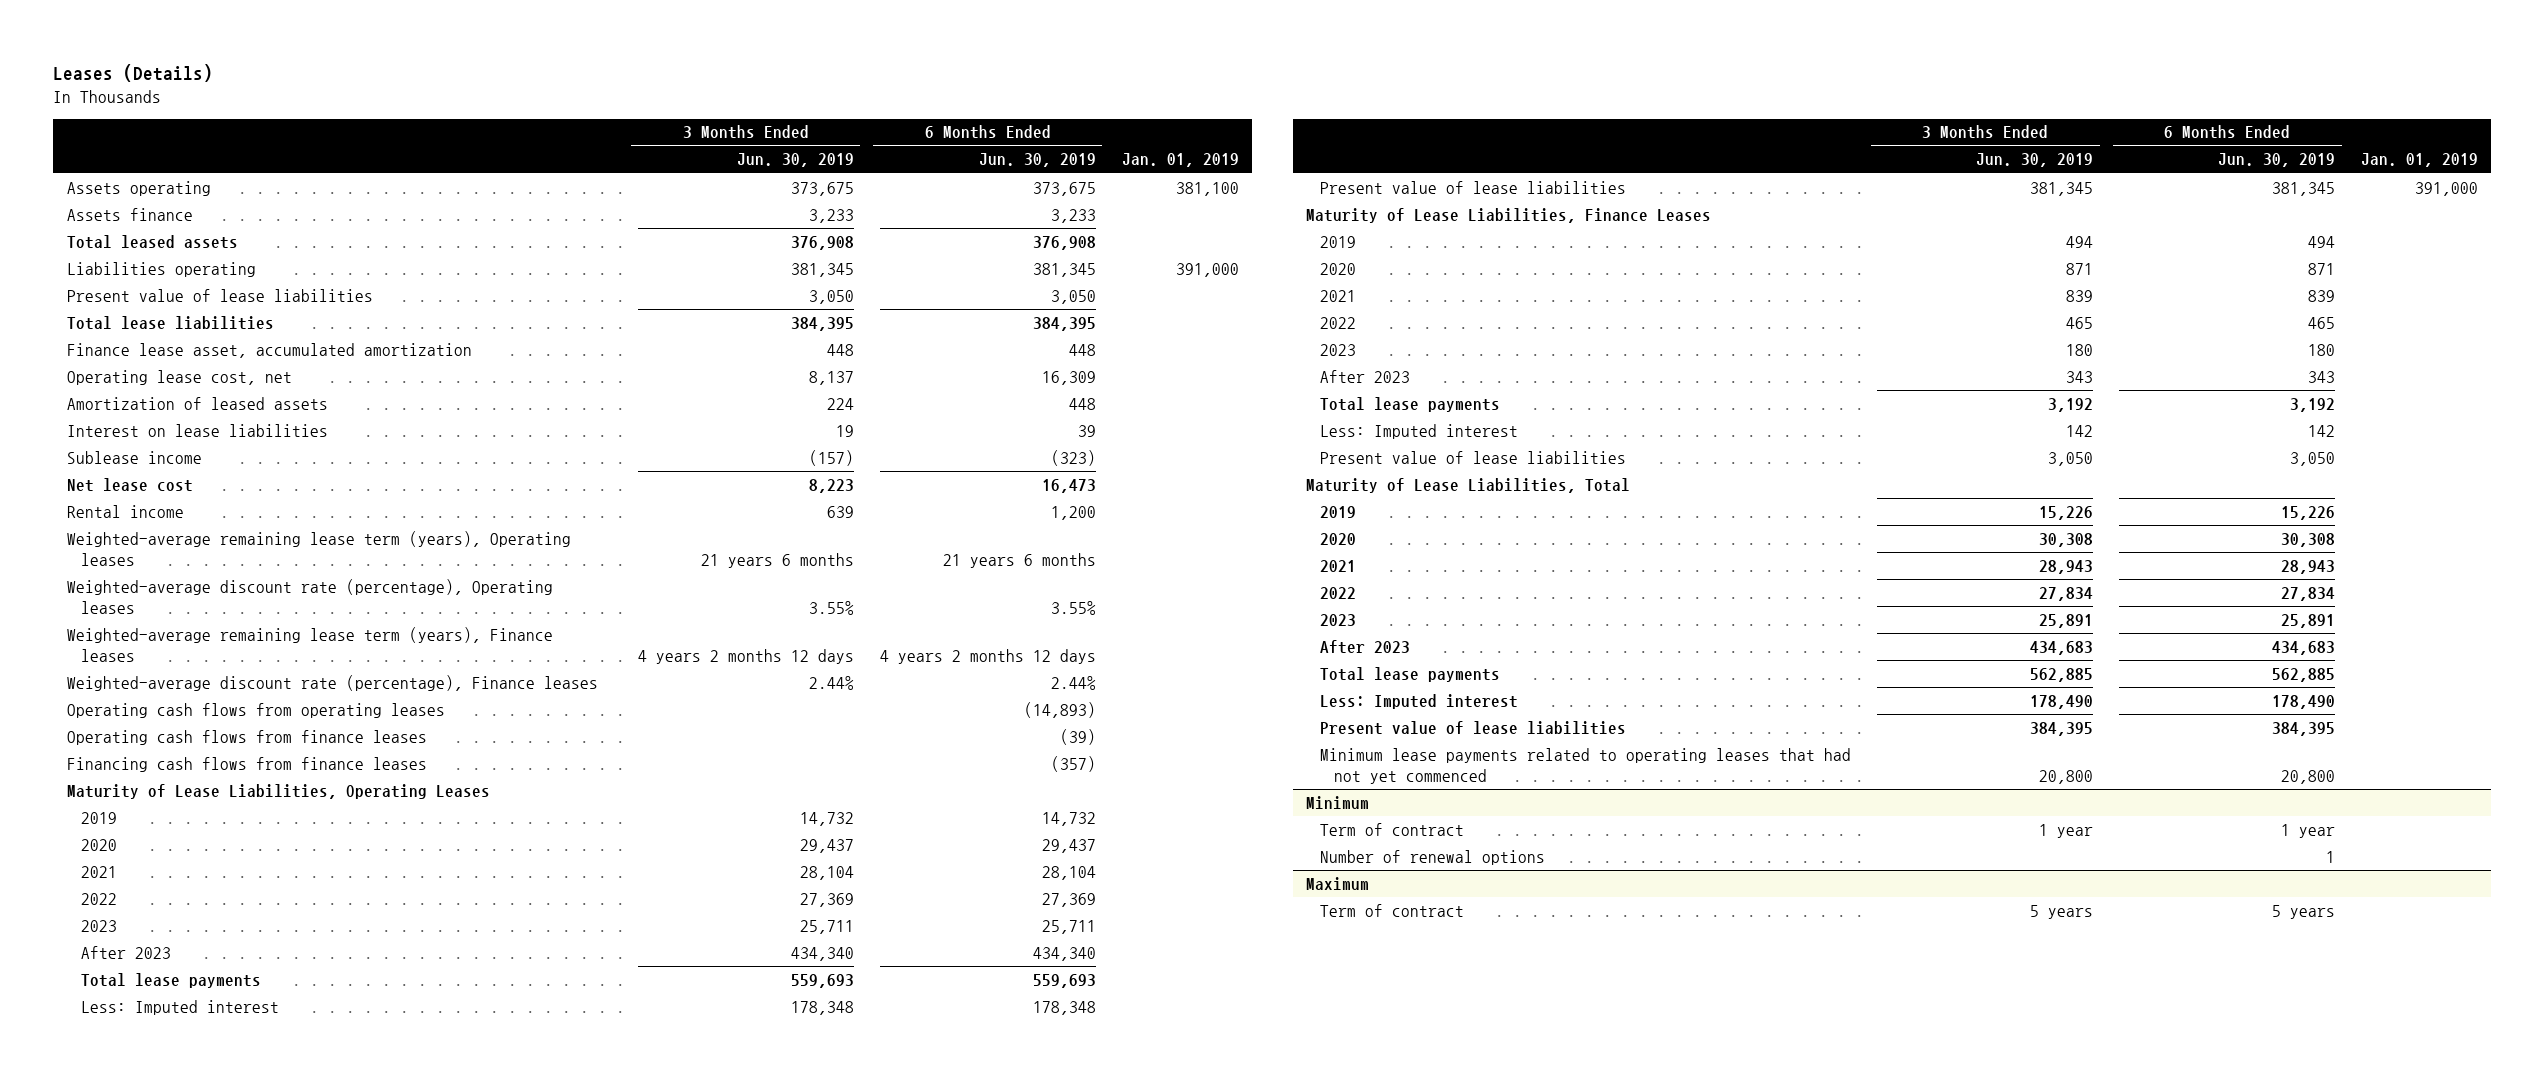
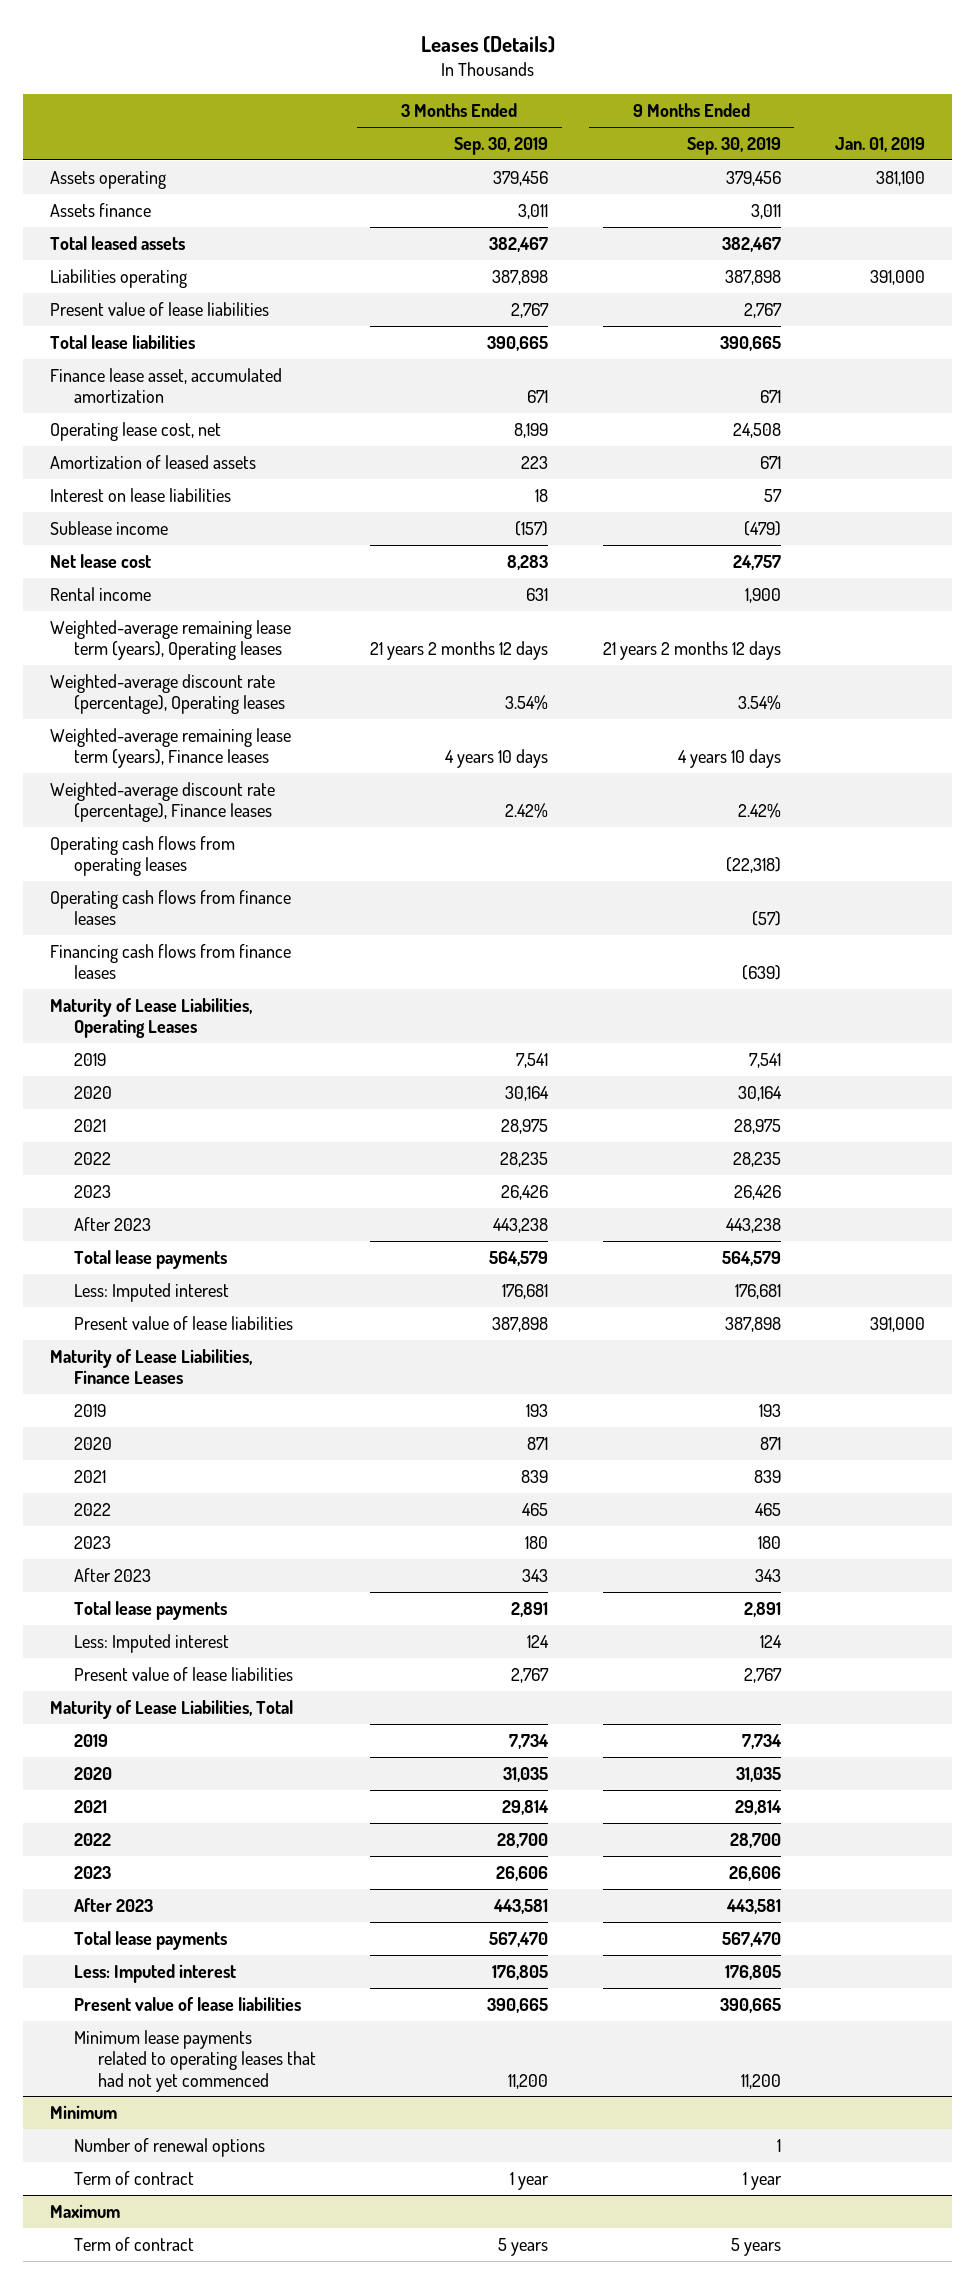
- | 3 Months Ended Jun. 30, 2019 | 6 Months Ended Jun. 30, 2019 | Jan. 01, 2019
+ | 3 Months Ended Sep. 30, 2019 | 9 Months Ended Sep. 30, 2019 | Jan. 01, 2019
@ Minimum
moved down: Term of contract | 1 year | 1 year |

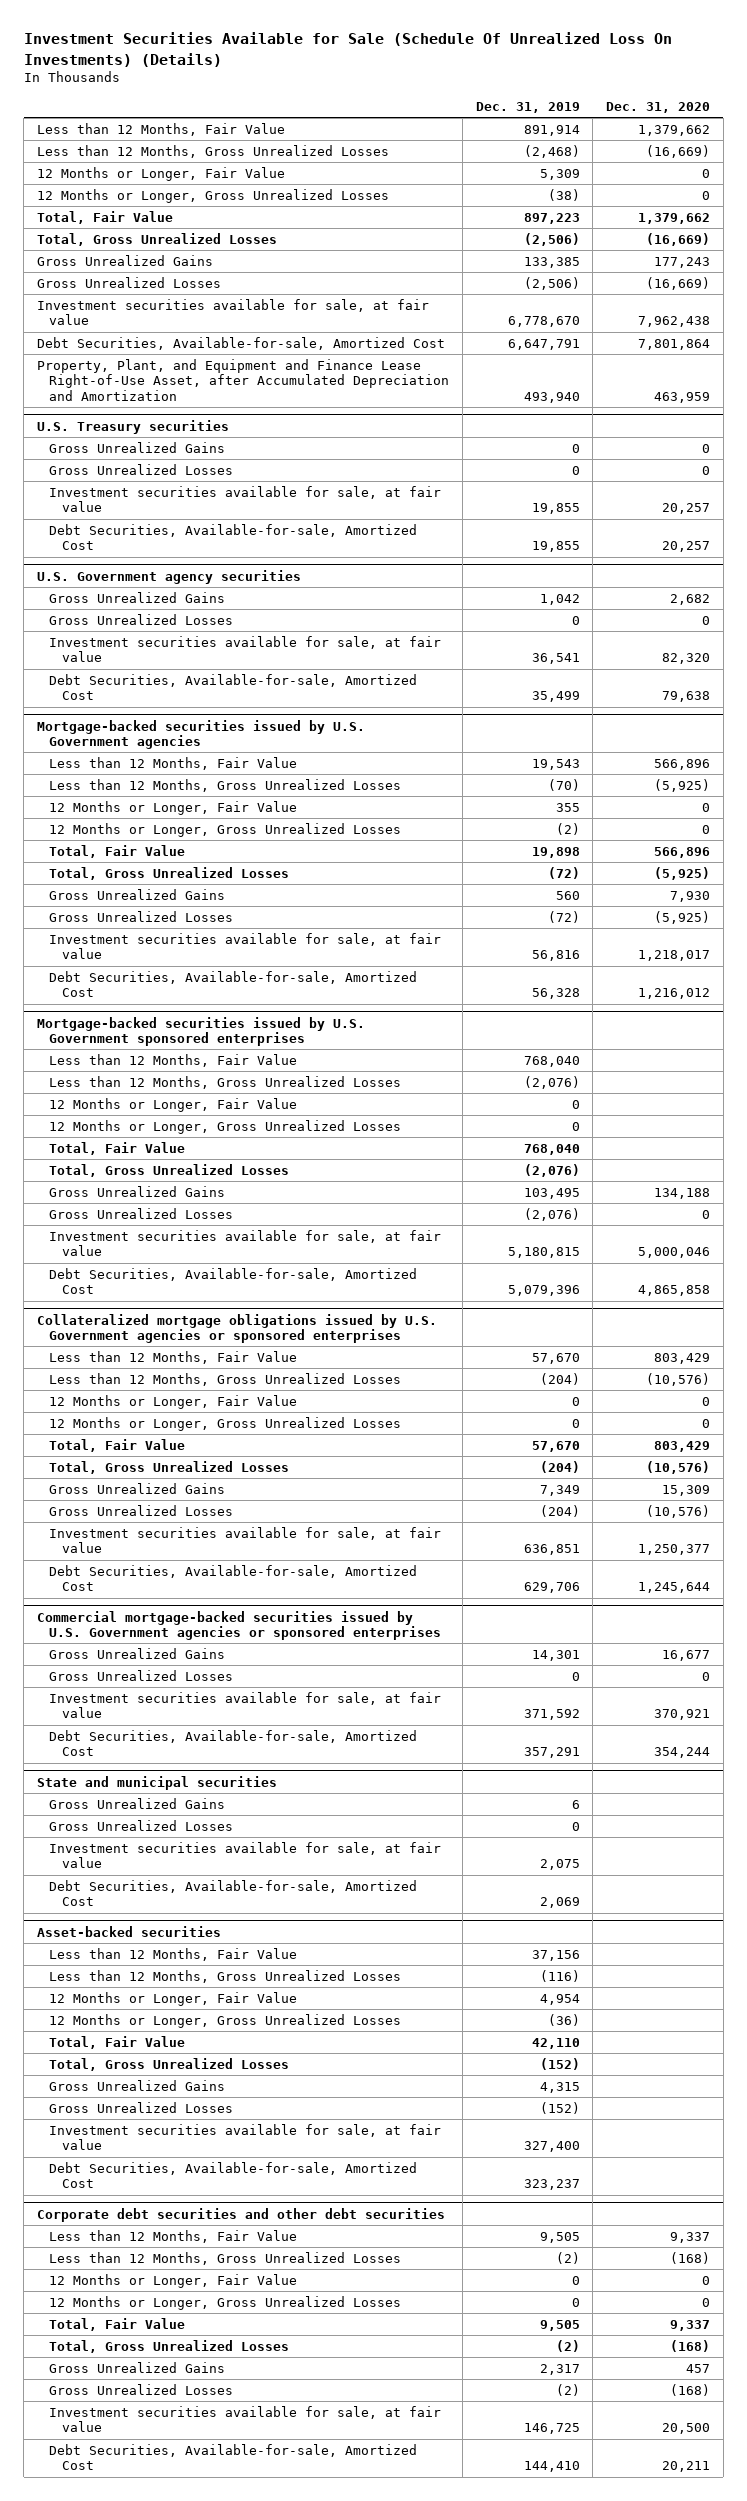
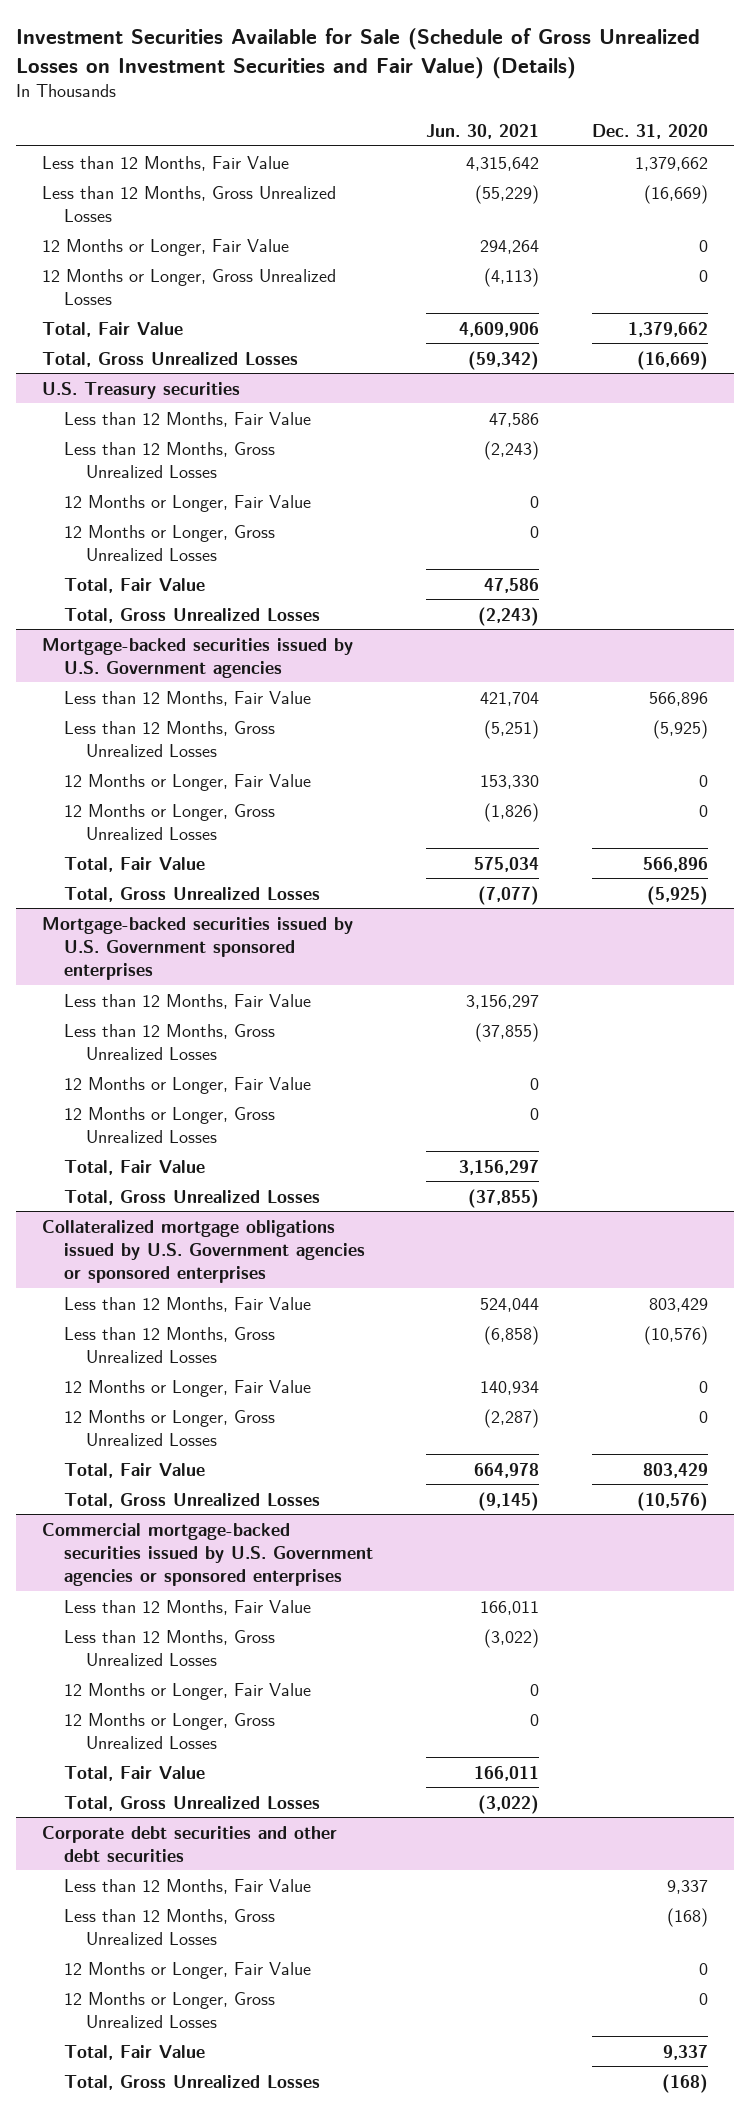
- Investment Securities Available for Sale (Schedule Of Unrealized Loss On Investments) (Details)
+ Investment Securities Available for Sale (Schedule of Gross Unrealized Losses on Investment Securities and Fair Value) (Details)
- | Dec. 31, 2019 | Dec. 31, 2020
+ | Jun. 30, 2021 | Dec. 31, 2020
- Gross Unrealized Gains | 133,385 | 177,243
- Gross Unrealized Losses | (2,506) | (16,669)
- Investment securities available for sale, at fair value | 6,778,670 | 7,962,438
- Debt Securities, Available-for-sale, Amortized Cost | 6,647,791 | 7,801,864
- Property, Plant, and Equipment and Finance Lease Right-of-Use Asset, after Accumulated Depreciation and Amortization | 493,940 | 463,959
@ U.S. Treasury securities
- Gross Unrealized Gains | 0 | 0
- Gross Unrealized Losses | 0 | 0
- Investment securities available for sale, at fair value | 19,855 | 20,257
- Debt Securities, Available-for-sale, Amortized Cost | 19,855 | 20,257
- U.S. Government agency securities
- Gross Unrealized Gains | 1,042 | 2,682
- Gross Unrealized Losses | 0 | 0
- Investment securities available for sale, at fair value | 36,541 | 82,320
- Debt Securities, Available-for-sale, Amortized Cost | 35,499 | 79,638
@ U.S. Treasury securities
+ Less than 12 Months, Fair Value | 47,586 |
+ Less than 12 Months, Gross Unrealized Losses | (2,243) |
+ 12 Months or Longer, Fair Value | 0 |
+ 12 Months or Longer, Gross Unrealized Losses | 0 |
+ Total, Fair Value | 47,586 |
+ Total, Gross Unrealized Losses | (2,243) |
@ Mortgage-backed securities issued by U.S. Government agencies
- Gross Unrealized Gains | 560 | 7,930
- Gross Unrealized Losses | (72) | (5,925)
- Investment securities available for sale, at fair value | 56,816 | 1,218,017
- Debt Securities, Available-for-sale, Amortized Cost | 56,328 | 1,216,012
@ Mortgage-backed securities issued by U.S. Government sponsored enterprises
- Gross Unrealized Gains | 103,495 | 134,188
- Gross Unrealized Losses | (2,076) | 0
- Investment securities available for sale, at fair value | 5,180,815 | 5,000,046
- Debt Securities, Available-for-sale, Amortized Cost | 5,079,396 | 4,865,858
@ Collateralized mortgage obligations issued by U.S. Government agencies or sponsored enterprises
- Gross Unrealized Gains | 7,349 | 15,309
- Gross Unrealized Losses | (204) | (10,576)
- Investment securities available for sale, at fair value | 636,851 | 1,250,377
- Debt Securities, Available-for-sale, Amortized Cost | 629,706 | 1,245,644
@ Commercial mortgage-backed securities issued by U.S. Government agencies or sponsored enterprises
- Gross Unrealized Gains | 14,301 | 16,677
- Gross Unrealized Losses | 0 | 0
- Investment securities available for sale, at fair value | 371,592 | 370,921
- Debt Securities, Available-for-sale, Amortized Cost | 357,291 | 354,244
- State and municipal securities
- Gross Unrealized Gains | 6 |
- Gross Unrealized Losses | 0 |
- Investment securities available for sale, at fair value | 2,075 |
- Debt Securities, Available-for-sale, Amortized Cost | 2,069 |
- Asset-backed securities
- Less than 12 Months, Fair Value | 37,156 |
- Less than 12 Months, Gross Unrealized Losses | (116) |
- 12 Months or Longer, Fair Value | 4,954 |
- 12 Months or Longer, Gross Unrealized Losses | (36) |
- Total, Fair Value | 42,110 |
- Total, Gross Unrealized Losses | (152) |
- Gross Unrealized Gains | 4,315 |
- Gross Unrealized Losses | (152) |
- Investment securities available for sale, at fair value | 327,400 |
- Debt Securities, Available-for-sale, Amortized Cost | 323,237 |
@ Commercial mortgage-backed securities issued by U.S. Government agencies or sponsored enterprises
+ Less than 12 Months, Fair Value | 166,011 |
+ Less than 12 Months, Gross Unrealized Losses | (3,022) |
+ 12 Months or Longer, Fair Value | 0 |
+ 12 Months or Longer, Gross Unrealized Losses | 0 |
+ Total, Fair Value | 166,011 |
+ Total, Gross Unrealized Losses | (3,022) |
@ Corporate debt securities and other debt securities
- Gross Unrealized Gains | 2,317 | 457
- Gross Unrealized Losses | (2) | (168)
- Investment securities available for sale, at fair value | 146,725 | 20,500
- Debt Securities, Available-for-sale, Amortized Cost | 144,410 | 20,211

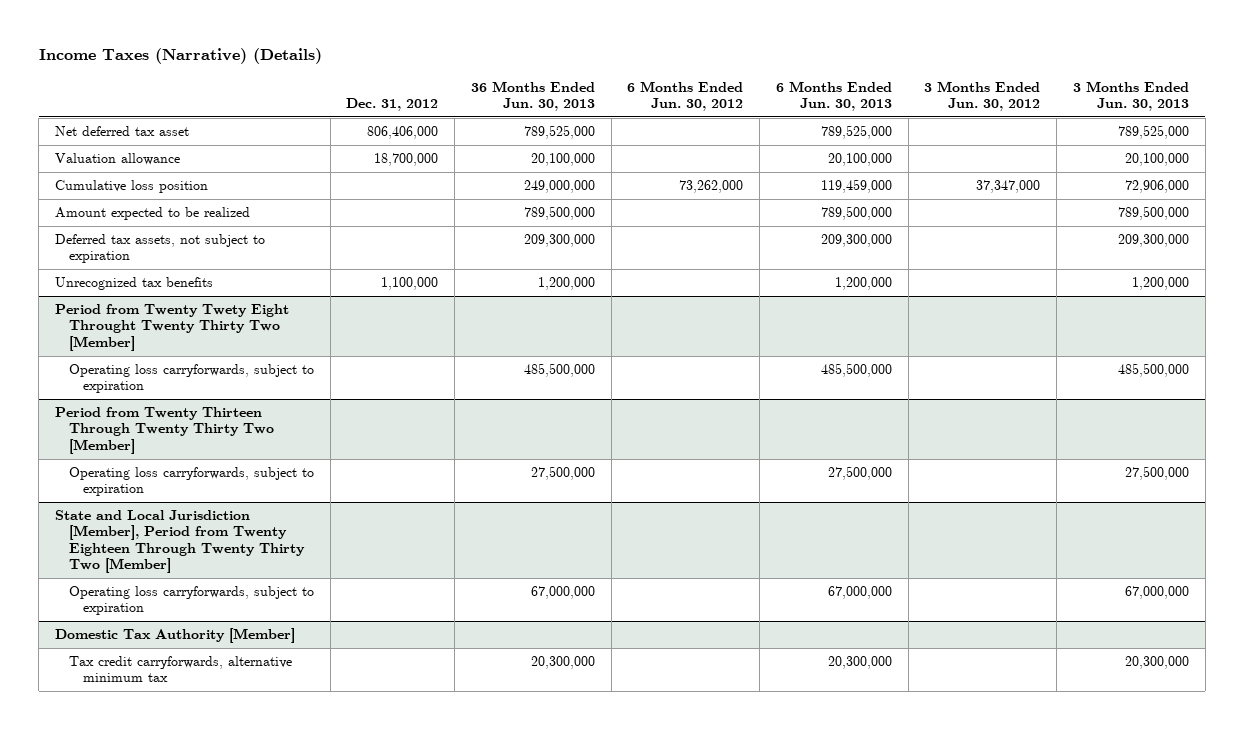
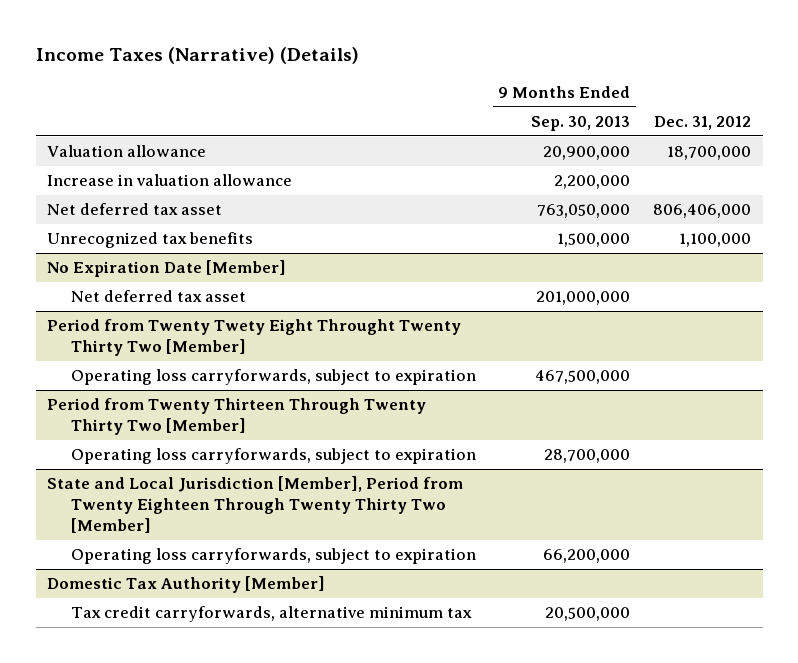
- | Dec. 31, 2012 | 36 Months Ended Jun. 30, 2013 | 6 Months Ended Jun. 30, 2012 | 6 Months Ended Jun. 30, 2013 | 3 Months Ended Jun. 30, 2012 | 3 Months Ended Jun. 30, 2013
+ | 9 Months Ended Sep. 30, 2013 | Dec. 31, 2012
- Cumulative loss position | | 249,000,000 | 73,262,000 | 119,459,000 | 37,347,000 | 72,906,000
- Amount expected to be realized | | 789,500,000 | | 789,500,000 | | 789,500,000
- Deferred tax assets, not subject to expiration | | 209,300,000 | | 209,300,000 | | 209,300,000
+ Increase in valuation allowance | 2,200,000 |
moved down: Net deferred tax asset | 763,050,000 | 806,406,000
+ No Expiration Date [Member]
+ Net deferred tax asset | 201,000,000 |

